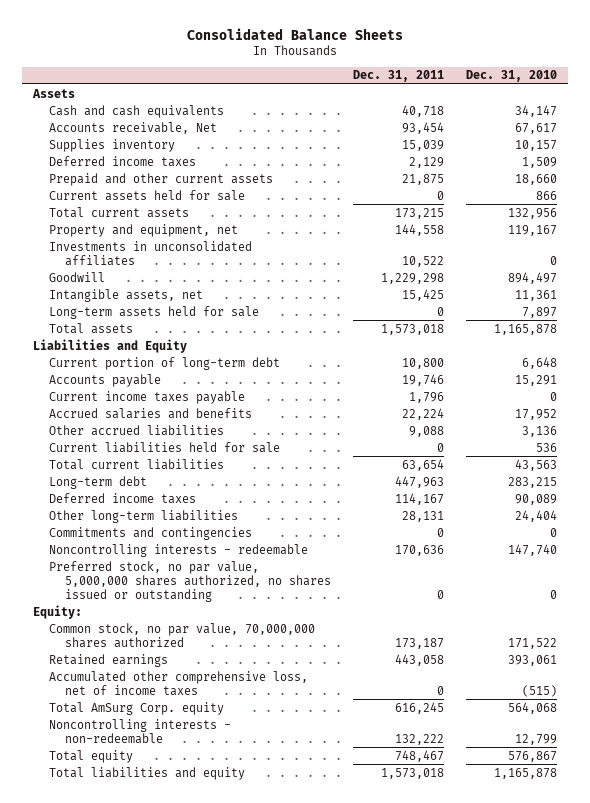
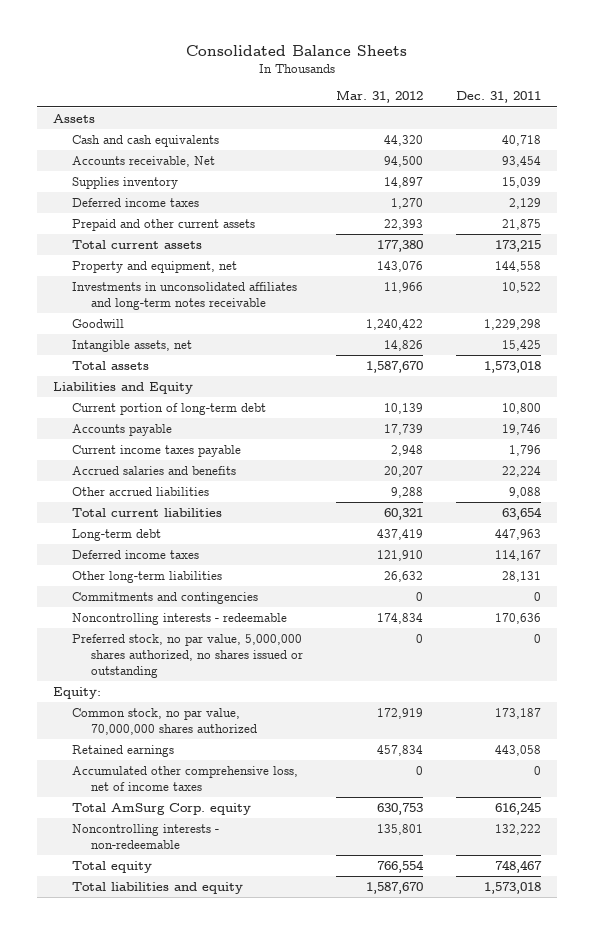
- | Dec. 31, 2011 | Dec. 31, 2010
+ | Mar. 31, 2012 | Dec. 31, 2011
- Current assets held for sale | 0 | 866
- Investments in unconsolidated affiliates | 10,522 | 0
+ Investments in unconsolidated affiliates and long-term notes receivable | 11,966 | 10,522
- Long-term assets held for sale | 0 | 7,897
- Current liabilities held for sale | 0 | 536

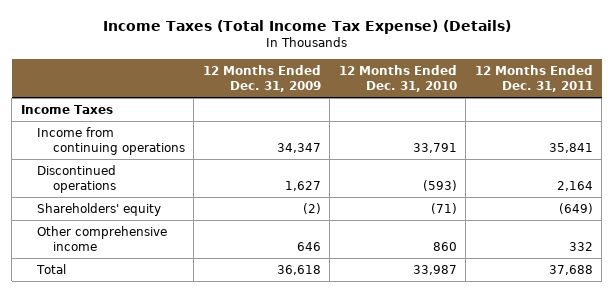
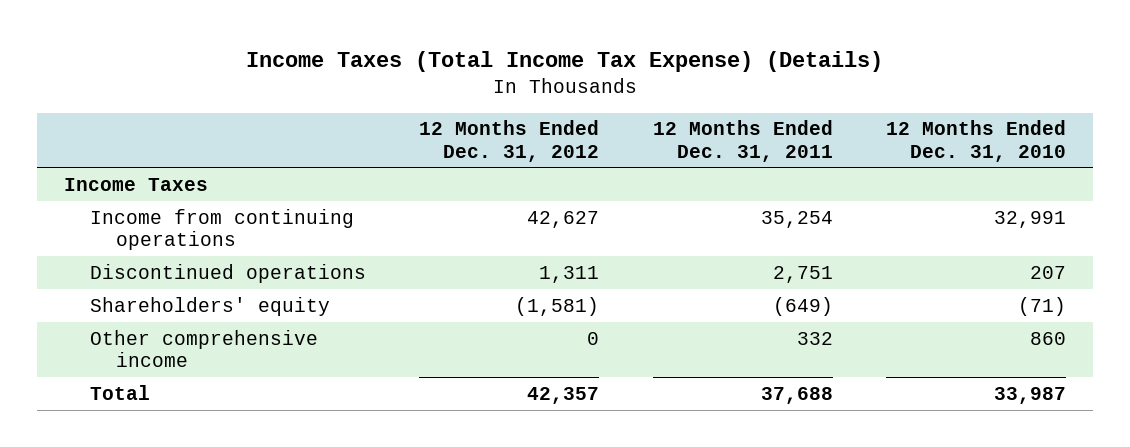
- | 12 Months Ended Dec. 31, 2009 | 12 Months Ended Dec. 31, 2010 | 12 Months Ended Dec. 31, 2011
+ | 12 Months Ended Dec. 31, 2012 | 12 Months Ended Dec. 31, 2011 | 12 Months Ended Dec. 31, 2010
- Income from continuing operations | 34,347 | 33,791 | 35,841
- Discontinued operations | 1,627 | (593) | 2,164
+ Income from continuing operations | 42,627 | 35,254 | 32,991
+ Discontinued operations | 1,311 | 2,751 | 207

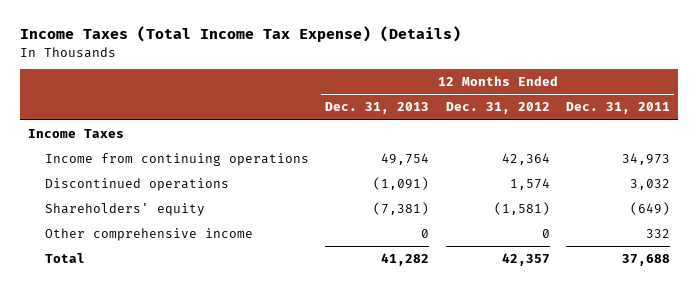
- | 12 Months Ended Dec. 31, 2012 | 12 Months Ended Dec. 31, 2011 | 12 Months Ended Dec. 31, 2010
+ | 12 Months Ended Dec. 31, 2013 | 12 Months Ended Dec. 31, 2012 | 12 Months Ended Dec. 31, 2011
- Income from continuing operations | 42,627 | 35,254 | 32,991
- Discontinued operations | 1,311 | 2,751 | 207
+ Income from continuing operations | 49,754 | 42,364 | 34,973
+ Discontinued operations | (1,091) | 1,574 | 3,032

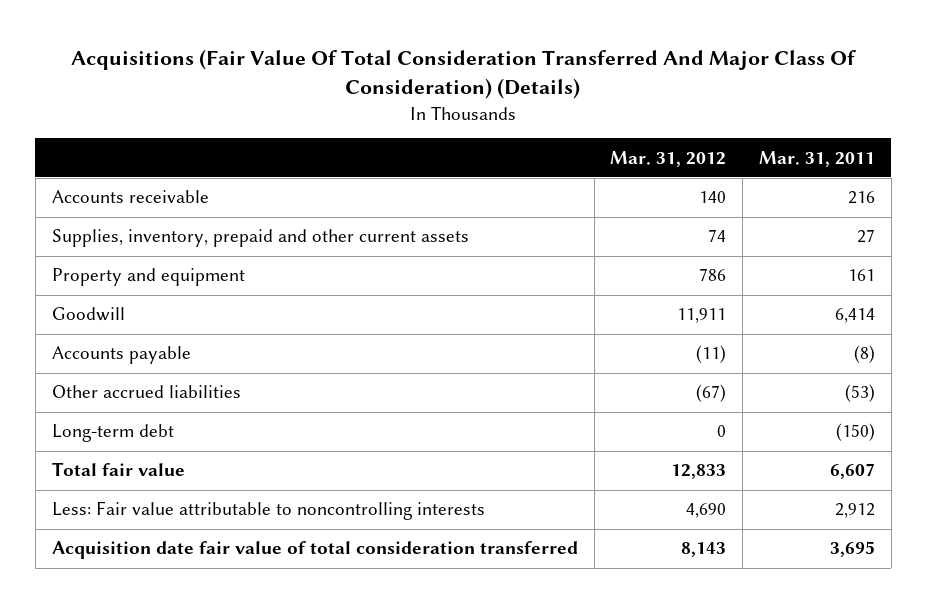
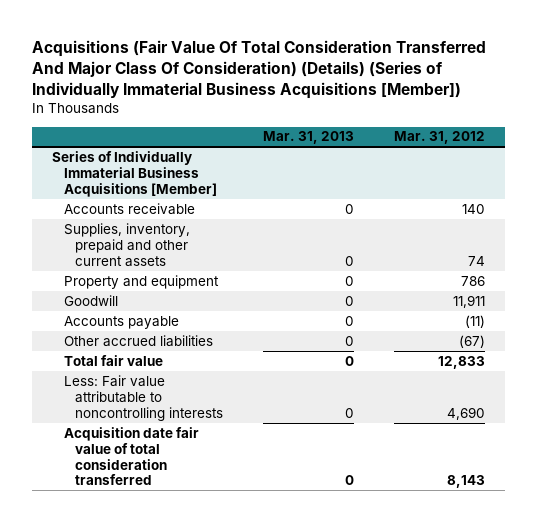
- Acquisitions (Fair Value Of Total Consideration Transferred And Major Class Of Consideration) (Details)
+ Acquisitions (Fair Value Of Total Consideration Transferred And Major Class Of Consideration) (Details) (Series of Individually Immaterial Business Acquisitions [Member])
- | Mar. 31, 2012 | Mar. 31, 2011
+ | Mar. 31, 2013 | Mar. 31, 2012
+ Series of Individually Immaterial Business Acquisitions [Member]
- Long-term debt | 0 | (150)

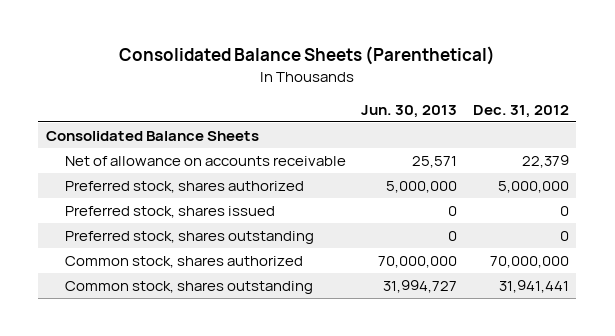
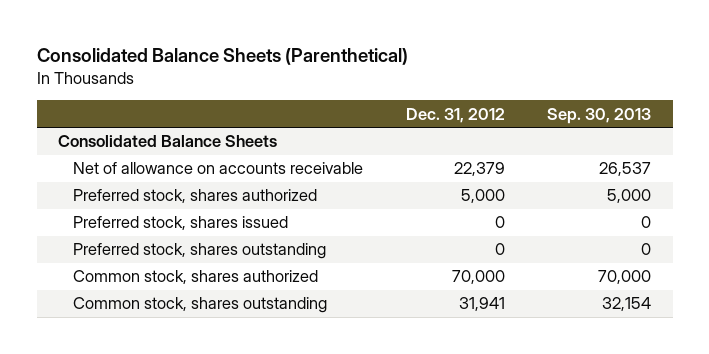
- | Jun. 30, 2013 | Dec. 31, 2012
+ | Dec. 31, 2012 | Sep. 30, 2013
- Preferred stock, shares authorized | 5,000,000 | 5,000,000
+ Preferred stock, shares authorized | 5,000 | 5,000
- Common stock, shares authorized | 70,000,000 | 70,000,000
- Common stock, shares outstanding | 31,994,727 | 31,941,441
+ Common stock, shares authorized | 70,000 | 70,000
+ Common stock, shares outstanding | 31,941 | 32,154

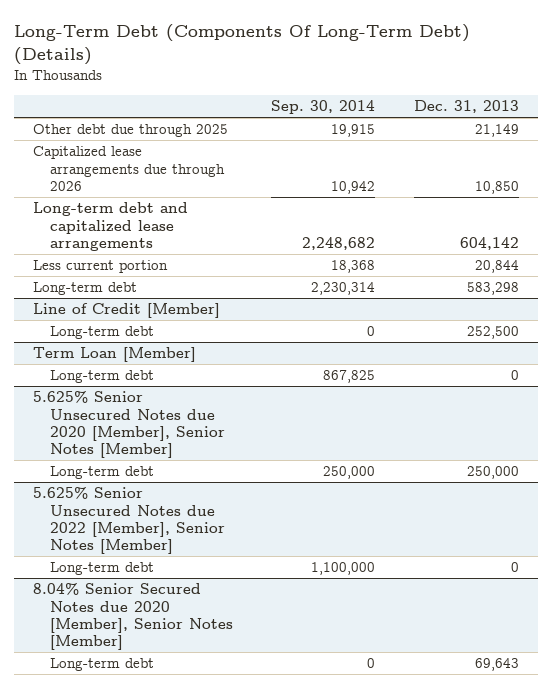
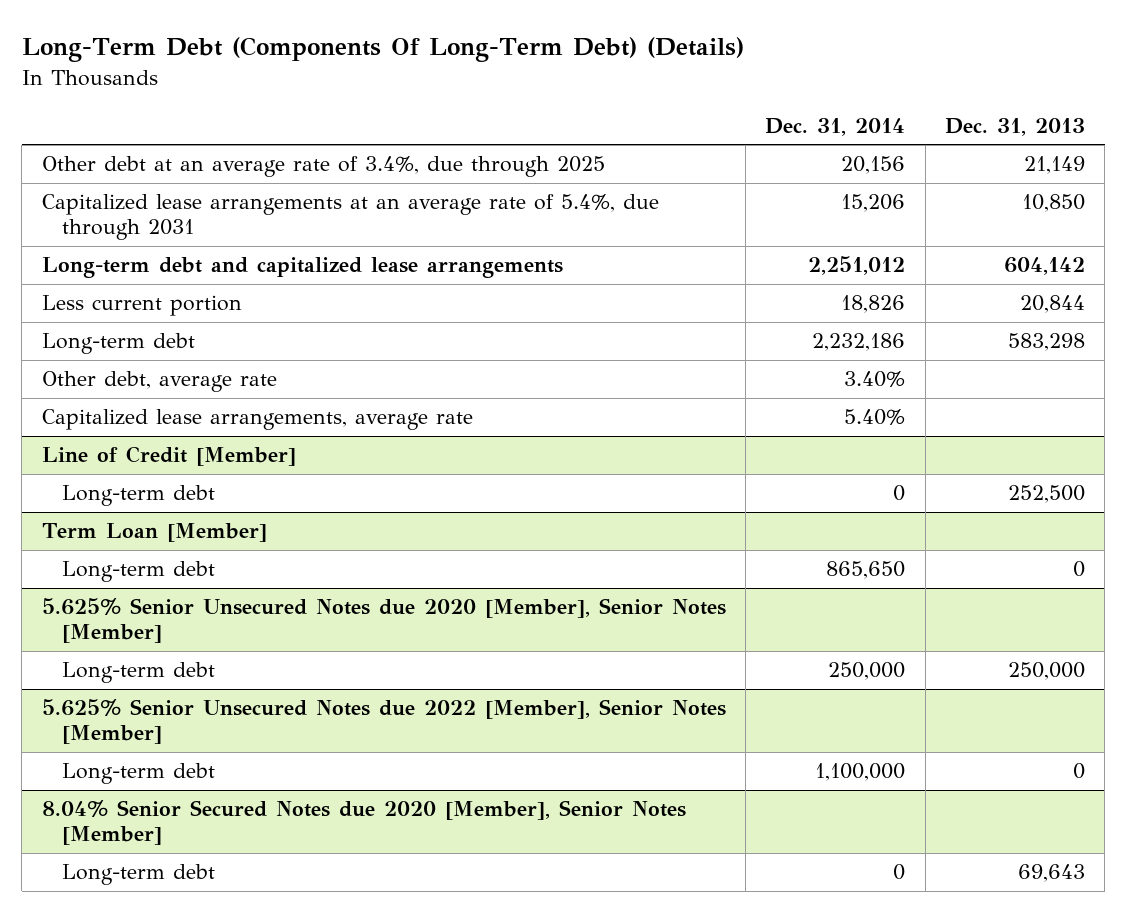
- | Sep. 30, 2014 | Dec. 31, 2013
+ | Dec. 31, 2014 | Dec. 31, 2013
- Other debt due through 2025 | 19,915 | 21,149
- Capitalized lease arrangements due through 2026 | 10,942 | 10,850
+ Other debt at an average rate of 3.4%, due through 2025 | 20,156 | 21,149
+ Capitalized lease arrangements at an average rate of 5.4%, due through 2031 | 15,206 | 10,850
+ Other debt, average rate | 3.40% |
+ Capitalized lease arrangements, average rate | 5.40% |

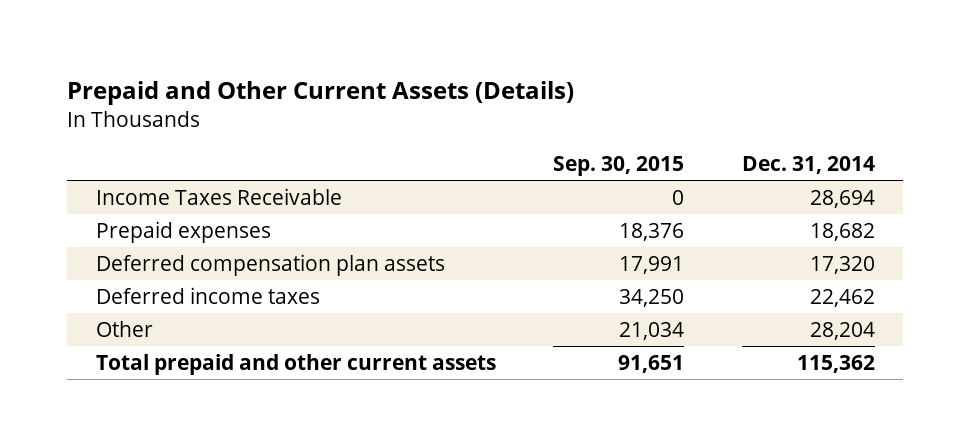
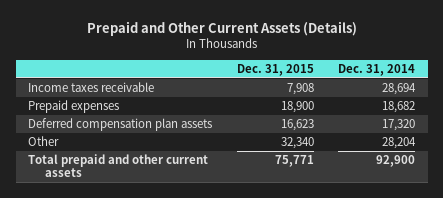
- | Sep. 30, 2015 | Dec. 31, 2014
+ | Dec. 31, 2015 | Dec. 31, 2014
- Income Taxes Receivable | 0 | 28,694
+ Income taxes receivable | 7,908 | 28,694
- Deferred income taxes | 34,250 | 22,462
- Total prepaid and other current assets | 91,651 | 115,362
+ Total prepaid and other current assets | 75,771 | 92,900

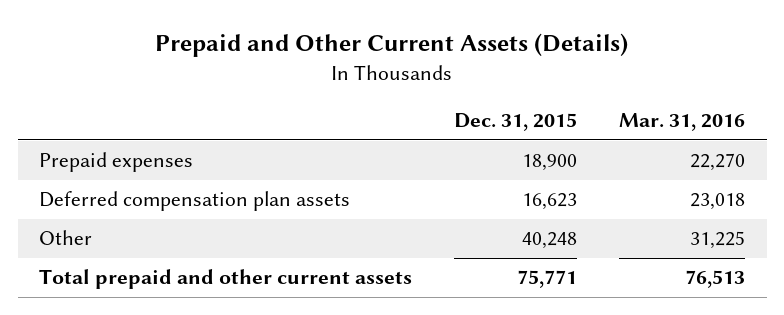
- | Dec. 31, 2015 | Dec. 31, 2014
+ | Dec. 31, 2015 | Mar. 31, 2016
- Income taxes receivable | 7,908 | 28,694
- Other | 32,340 | 28,204
+ Other | 40,248 | 31,225

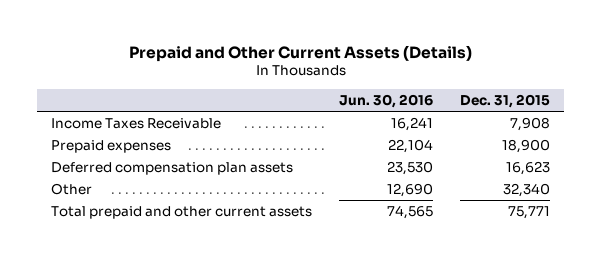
- | Dec. 31, 2015 | Mar. 31, 2016
+ | Jun. 30, 2016 | Dec. 31, 2015
+ Income Taxes Receivable | 16,241 | 7,908
- Other | 40,248 | 31,225
+ Other | 12,690 | 32,340

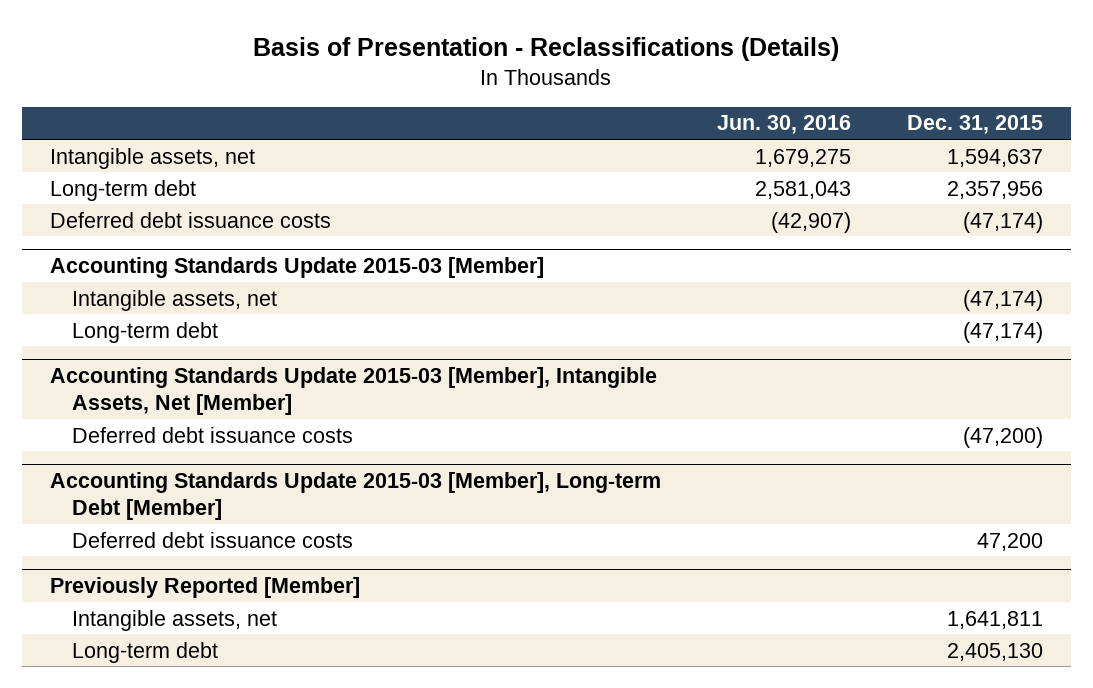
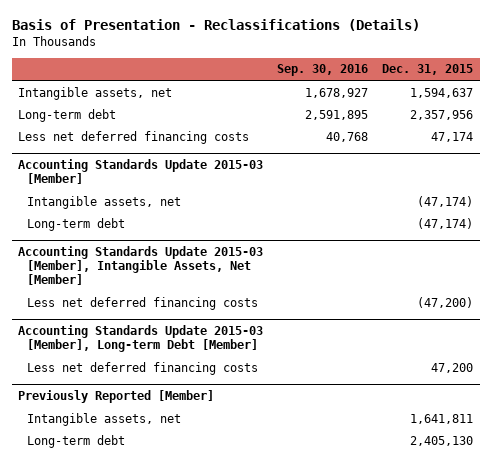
- | Jun. 30, 2016 | Dec. 31, 2015
+ | Sep. 30, 2016 | Dec. 31, 2015
- Deferred debt issuance costs | (42,907) | (47,174)
+ Less net deferred financing costs | 40,768 | 47,174
@ Accounting Standards Update 2015-03 [Member], Intangible Assets, Net [Member]
- Deferred debt issuance costs | | (47,200)
+ Less net deferred financing costs | | (47,200)
@ Accounting Standards Update 2015-03 [Member], Long-term Debt [Member]
- Deferred debt issuance costs | | 47,200
+ Less net deferred financing costs | | 47,200

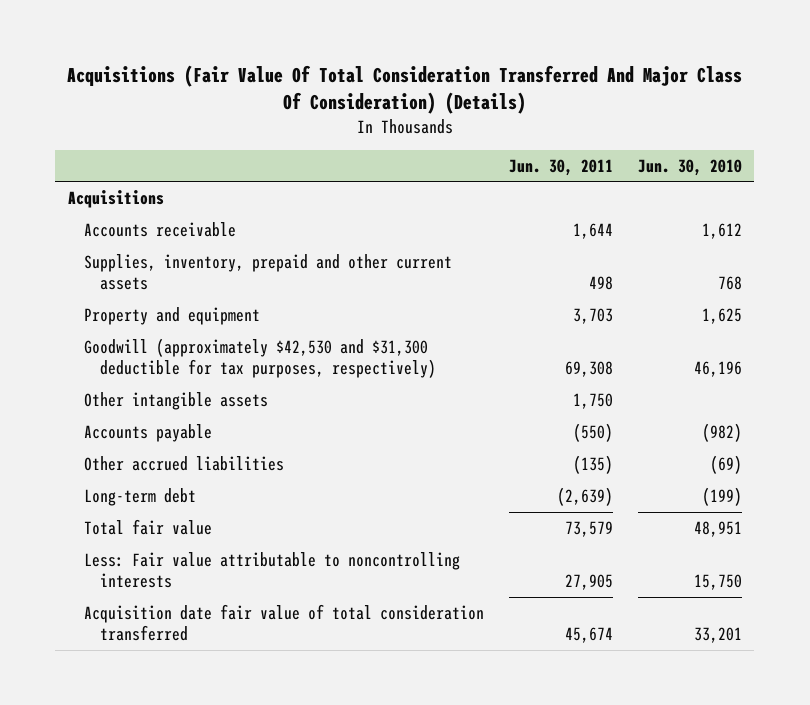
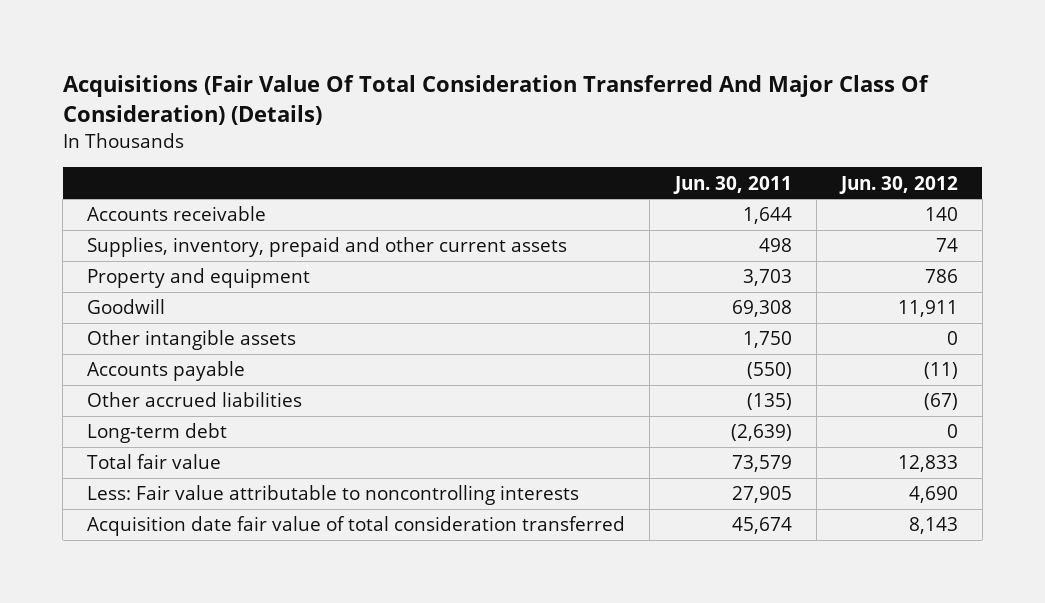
- | Jun. 30, 2011 | Jun. 30, 2010
+ | Jun. 30, 2011 | Jun. 30, 2012
- Acquisitions
- Goodwill (approximately $42,530 and $31,300 deductible for tax purposes, respectively) | 69,308 | 46,196
+ Goodwill | 69,308 | 11,911

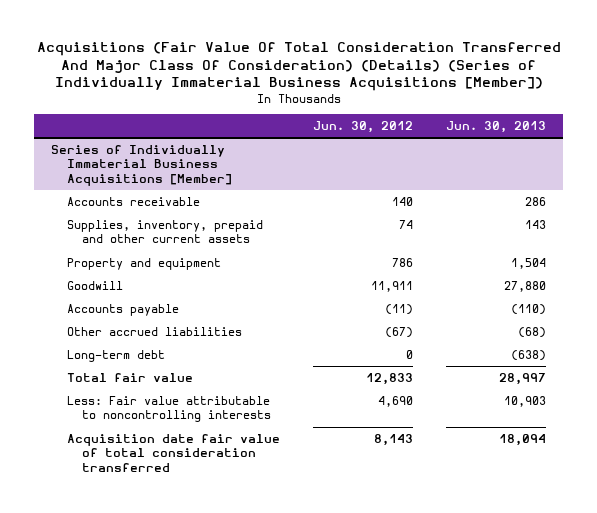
- Acquisitions (Fair Value Of Total Consideration Transferred And Major Class Of Consideration) (Details)
+ Acquisitions (Fair Value Of Total Consideration Transferred And Major Class Of Consideration) (Details) (Series of Individually Immaterial Business Acquisitions [Member])
- | Jun. 30, 2011 | Jun. 30, 2012
+ | Jun. 30, 2012 | Jun. 30, 2013
+ Series of Individually Immaterial Business Acquisitions [Member]
- Other intangible assets | 1,750 | 0

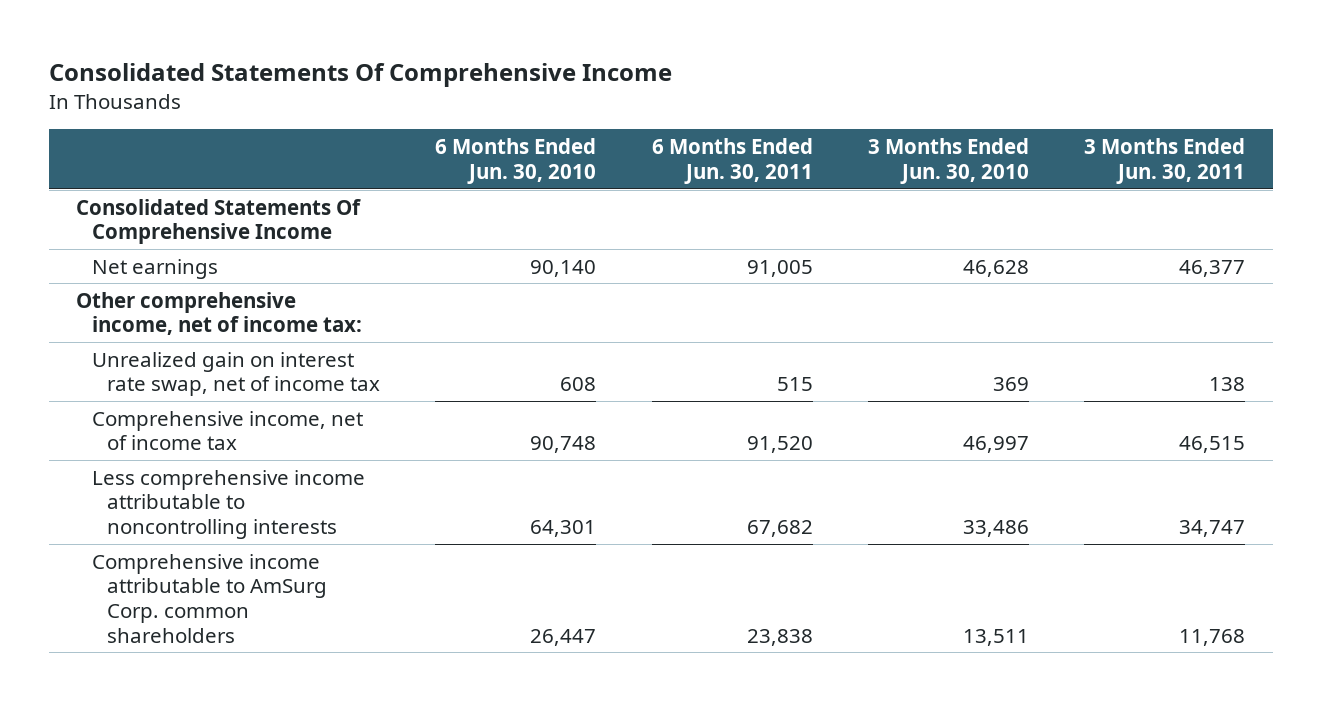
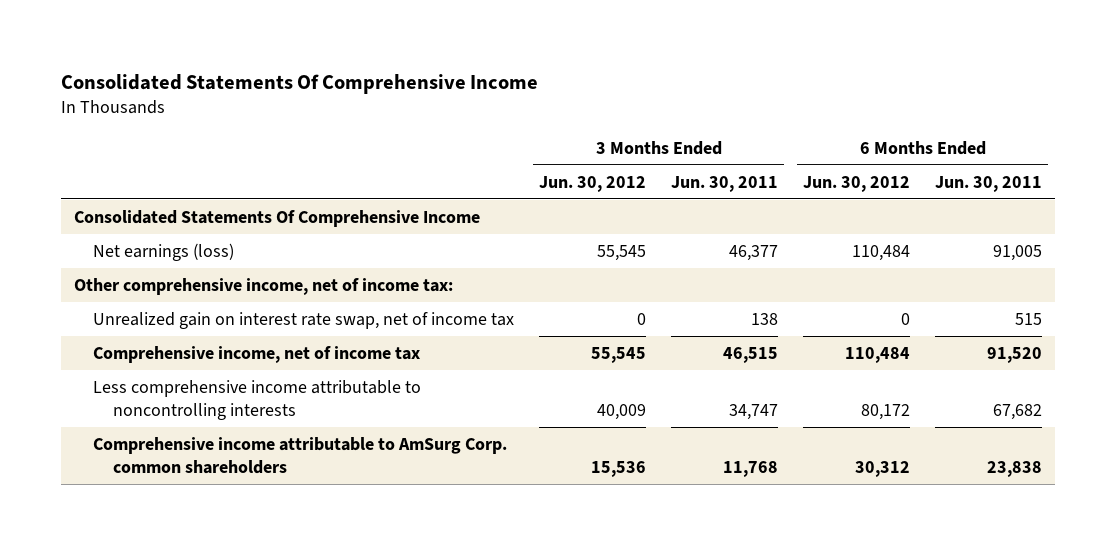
- | 6 Months Ended Jun. 30, 2010 | 6 Months Ended Jun. 30, 2011 | 3 Months Ended Jun. 30, 2010 | 3 Months Ended Jun. 30, 2011
+ | 3 Months Ended Jun. 30, 2012 | 3 Months Ended Jun. 30, 2011 | 6 Months Ended Jun. 30, 2012 | 6 Months Ended Jun. 30, 2011
- Net earnings | 90,140 | 91,005 | 46,628 | 46,377
+ Net earnings (loss) | 55,545 | 46,377 | 110,484 | 91,005

